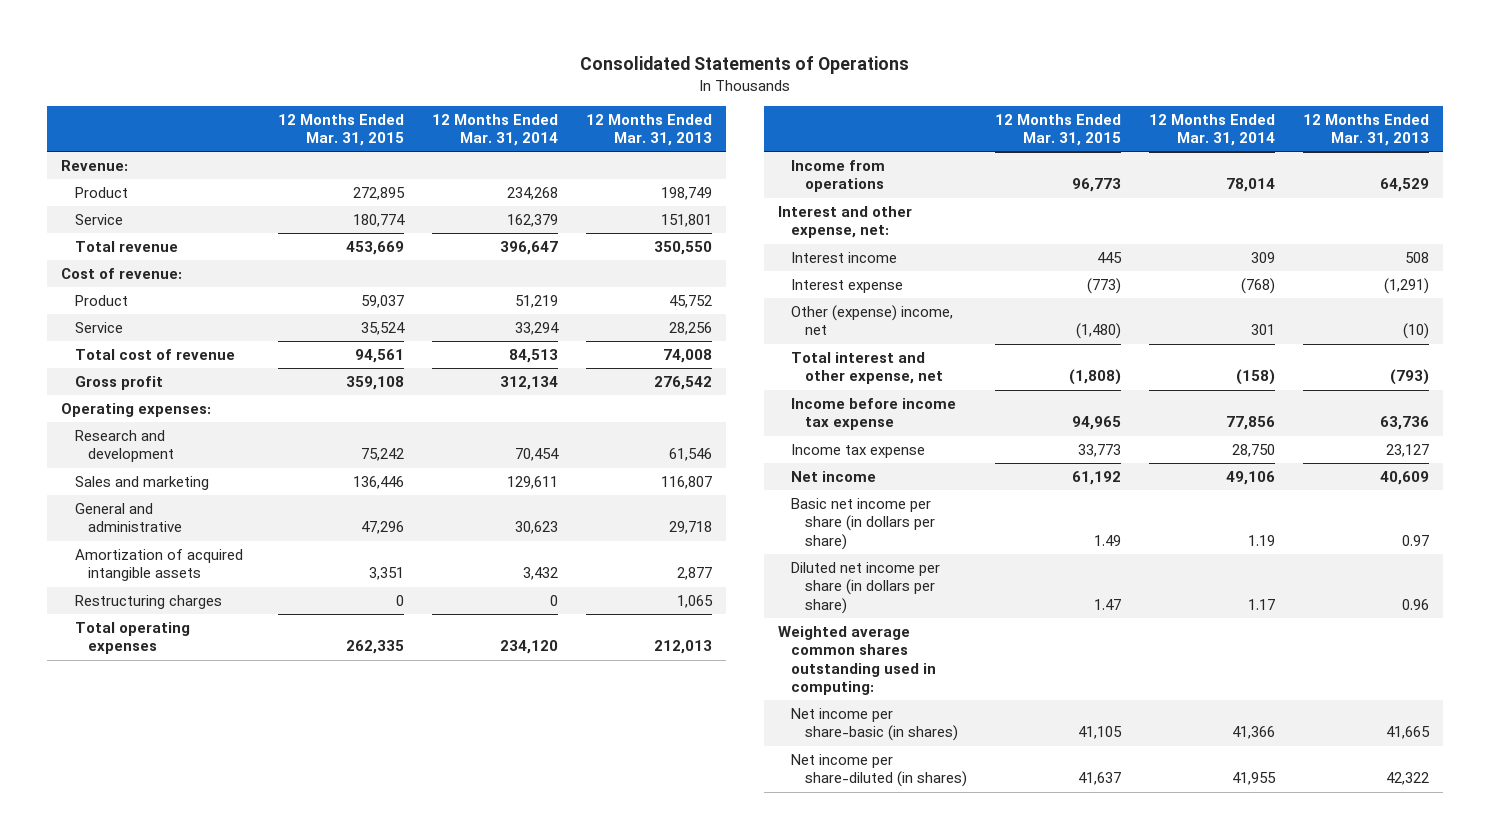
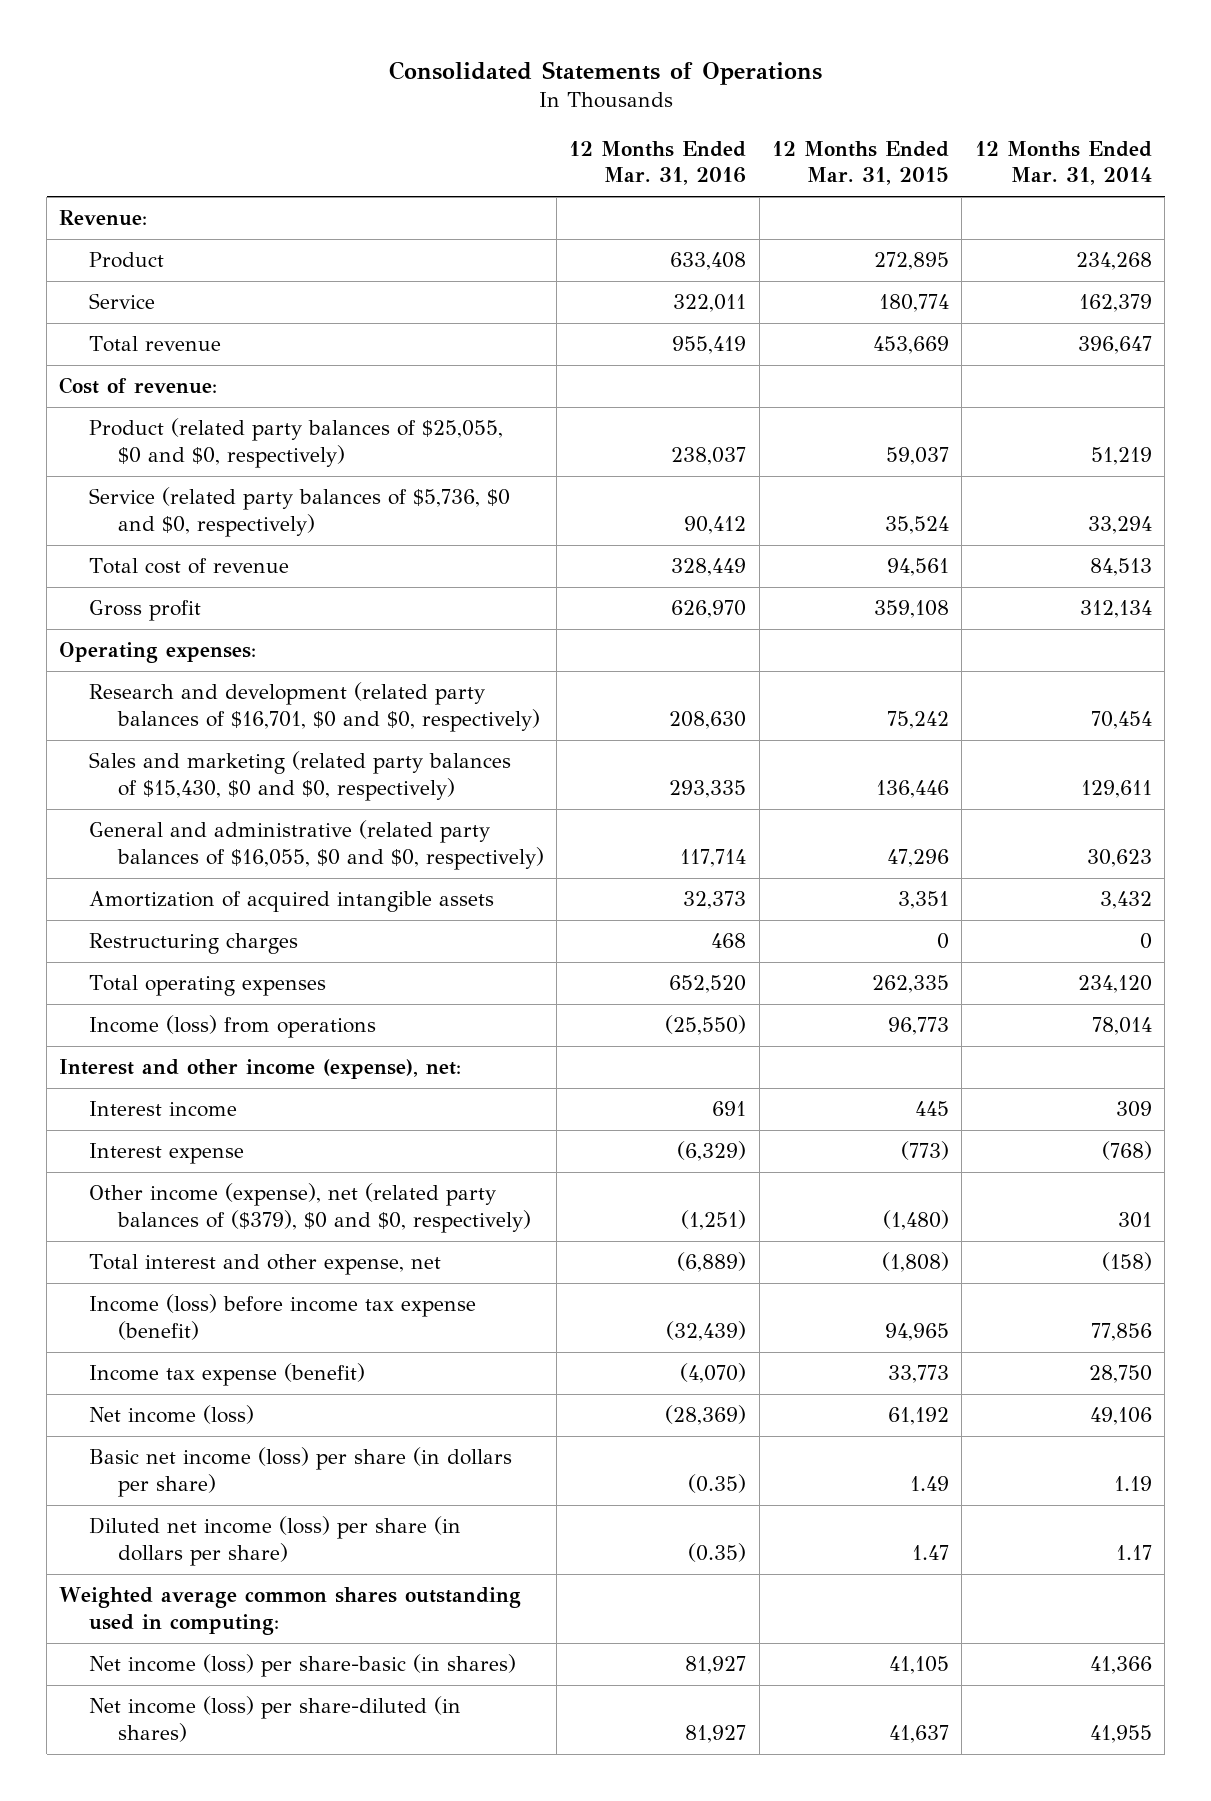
- | 12 Months Ended Mar. 31, 2015 | 12 Months Ended Mar. 31, 2014 | 12 Months Ended Mar. 31, 2013
+ | 12 Months Ended Mar. 31, 2016 | 12 Months Ended Mar. 31, 2015 | 12 Months Ended Mar. 31, 2014
- Product | 59,037 | 51,219 | 45,752
- Service | 35,524 | 33,294 | 28,256
+ Product (related party balances of $25,055, $0 and $0, respectively) | 238,037 | 59,037 | 51,219
+ Service (related party balances of $5,736, $0 and $0, respectively) | 90,412 | 35,524 | 33,294
- Research and development | 75,242 | 70,454 | 61,546
- Sales and marketing | 136,446 | 129,611 | 116,807
- General and administrative | 47,296 | 30,623 | 29,718
+ Research and development (related party balances of $16,701, $0 and $0, respectively) | 208,630 | 75,242 | 70,454
+ Sales and marketing (related party balances of $15,430, $0 and $0, respectively) | 293,335 | 136,446 | 129,611
+ General and administrative (related party balances of $16,055, $0 and $0, respectively) | 117,714 | 47,296 | 30,623
- Income from operations | 96,773 | 78,014 | 64,529
- Interest and other expense, net:
+ Income (loss) from operations | (25,550) | 96,773 | 78,014
+ Interest and other income (expense), net:
- Other (expense) income, net | (1,480) | 301 | (10)
+ Other income (expense), net (related party balances of ($379), $0 and $0, respectively) | (1,251) | (1,480) | 301
- Income before income tax expense | 94,965 | 77,856 | 63,736
- Income tax expense | 33,773 | 28,750 | 23,127
- Net income | 61,192 | 49,106 | 40,609
- Basic net income per share (in dollars per share) | 1.49 | 1.19 | 0.97
- Diluted net income per share (in dollars per share) | 1.47 | 1.17 | 0.96
+ Income (loss) before income tax expense (benefit) | (32,439) | 94,965 | 77,856
+ Income tax expense (benefit) | (4,070) | 33,773 | 28,750
+ Net income (loss) | (28,369) | 61,192 | 49,106
+ Basic net income (loss) per share (in dollars per share) | (0.35) | 1.49 | 1.19
+ Diluted net income (loss) per share (in dollars per share) | (0.35) | 1.47 | 1.17
- Net income per share-basic (in shares) | 41,105 | 41,366 | 41,665
- Net income per share-diluted (in shares) | 41,637 | 41,955 | 42,322
+ Net income (loss) per share-basic (in shares) | 81,927 | 41,105 | 41,366
+ Net income (loss) per share-diluted (in shares) | 81,927 | 41,637 | 41,955

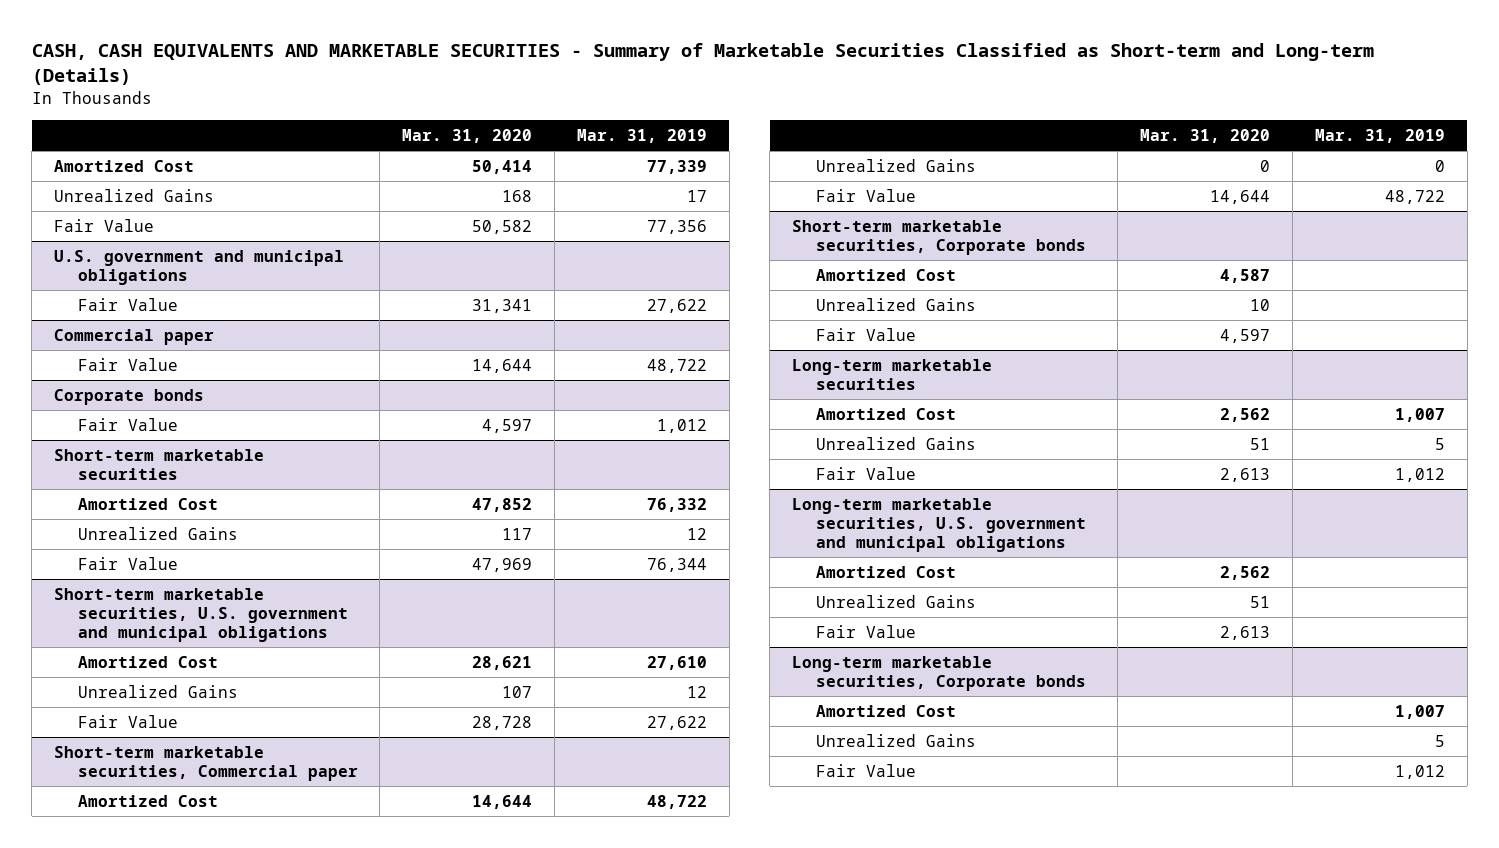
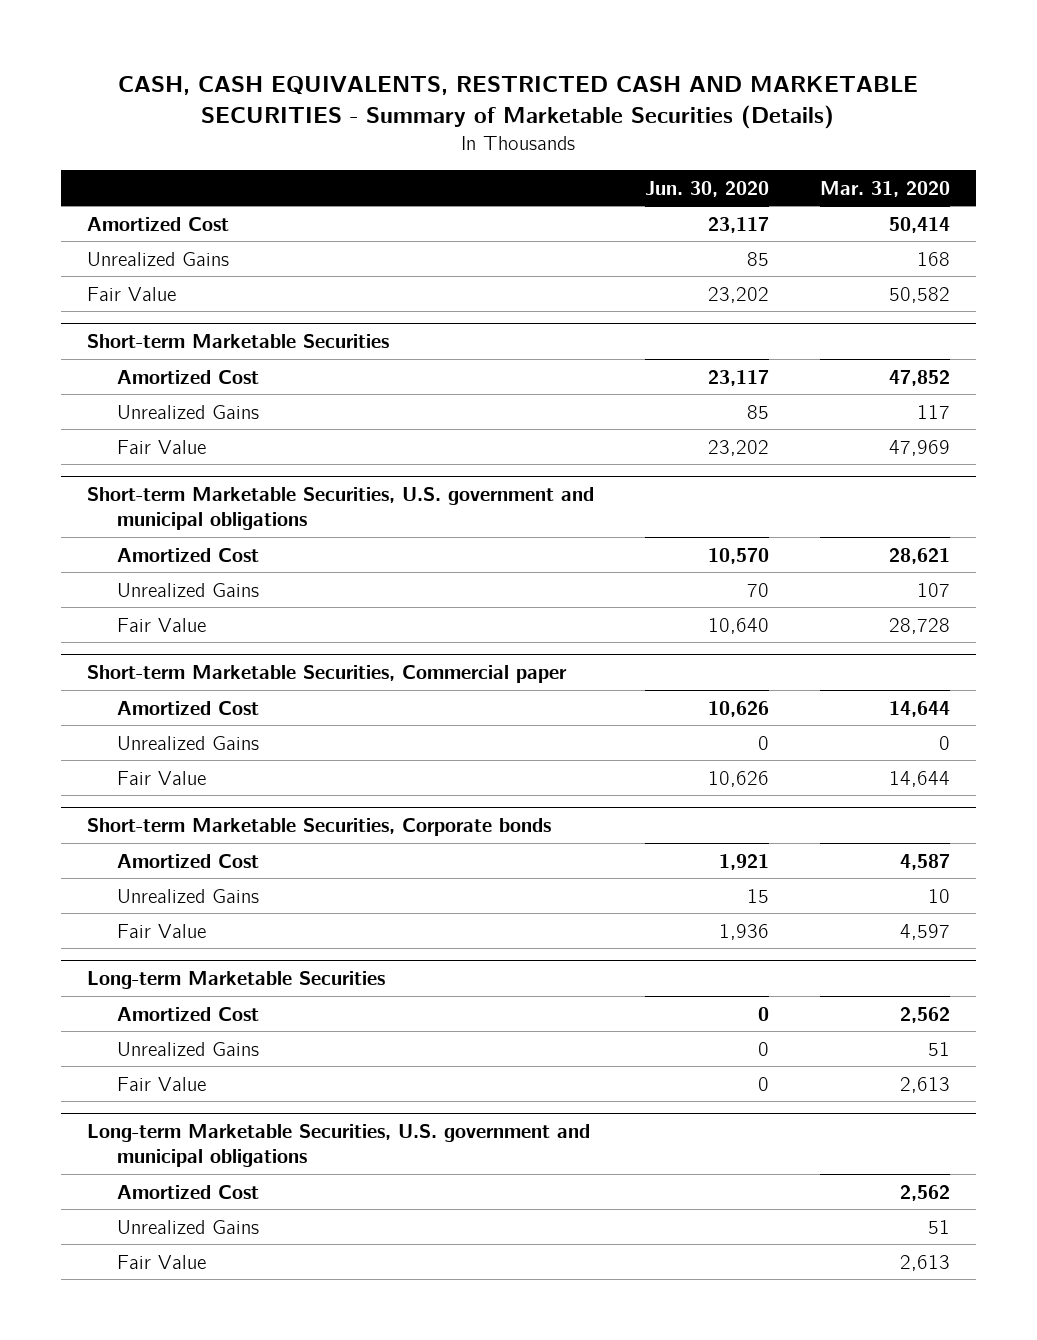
- CASH, CASH EQUIVALENTS AND MARKETABLE SECURITIES - Summary of Marketable Securities Classified as Short-term and Long-term (Details)
+ CASH, CASH EQUIVALENTS, RESTRICTED CASH AND MARKETABLE SECURITIES - Summary of Marketable Securities (Details)
- | Mar. 31, 2020 | Mar. 31, 2019
+ | Jun. 30, 2020 | Mar. 31, 2020
- U.S. government and municipal obligations
- Fair Value | 31,341 | 27,622
- Commercial paper
- Fair Value | 14,644 | 48,722
- Corporate bonds
- Fair Value | 4,597 | 1,012
- Short-term marketable securities
+ Short-term Marketable Securities
- Short-term marketable securities, U.S. government and municipal obligations
+ Short-term Marketable Securities, U.S. government and municipal obligations
- Short-term marketable securities, Commercial paper
+ Short-term Marketable Securities, Commercial paper
- Short-term marketable securities, Corporate bonds
+ Short-term Marketable Securities, Corporate bonds
- Long-term marketable securities
+ Long-term Marketable Securities
- Long-term marketable securities, U.S. government and municipal obligations
+ Long-term Marketable Securities, U.S. government and municipal obligations
- Long-term marketable securities, Corporate bonds
- Amortized Cost | | 1,007
- Unrealized Gains | | 5
- Fair Value | | 1,012

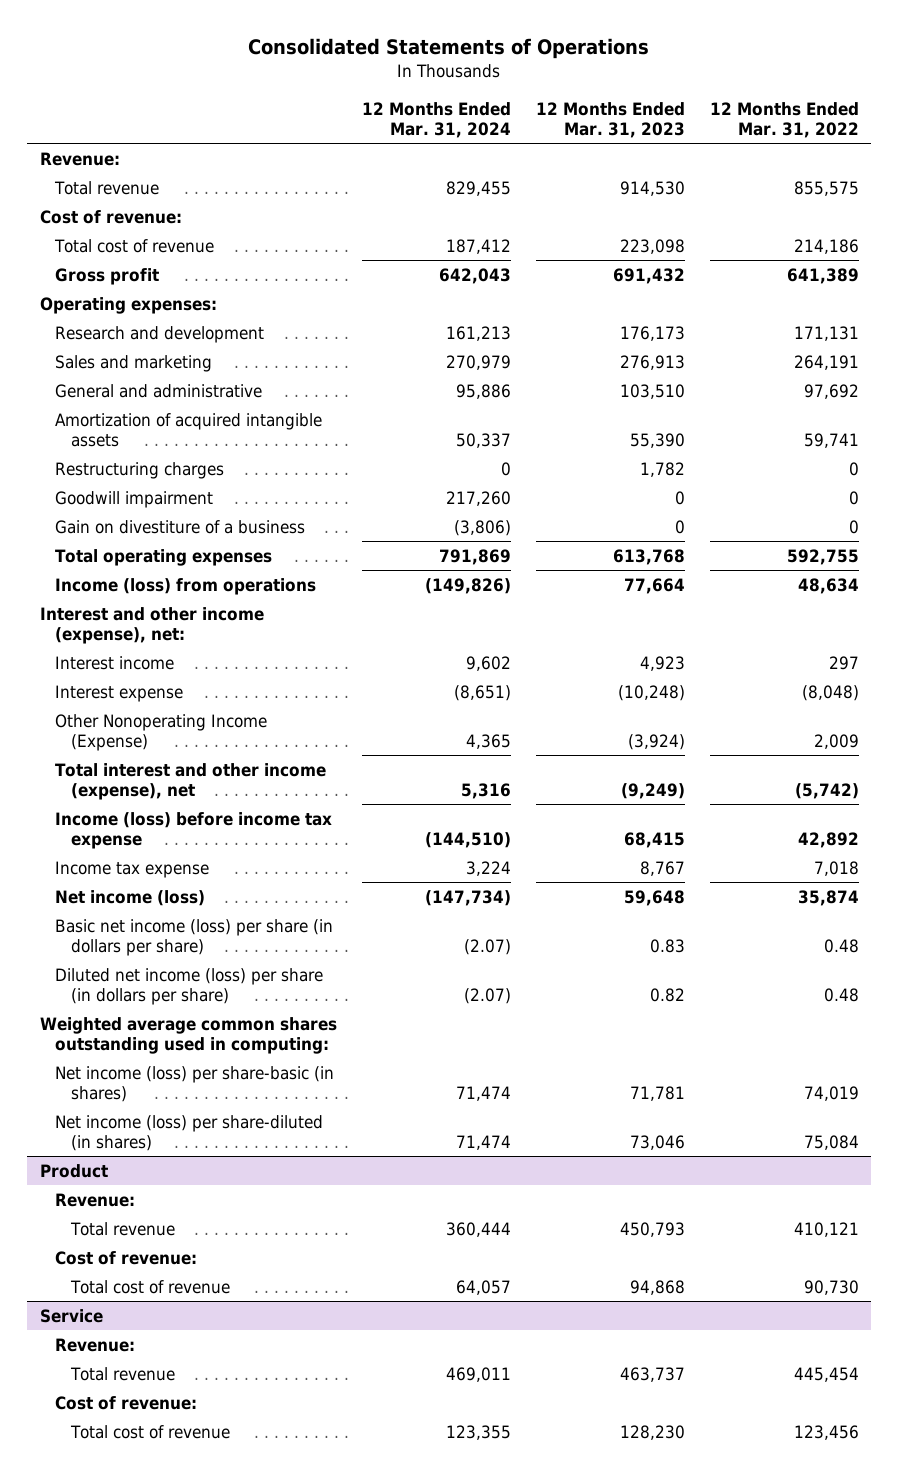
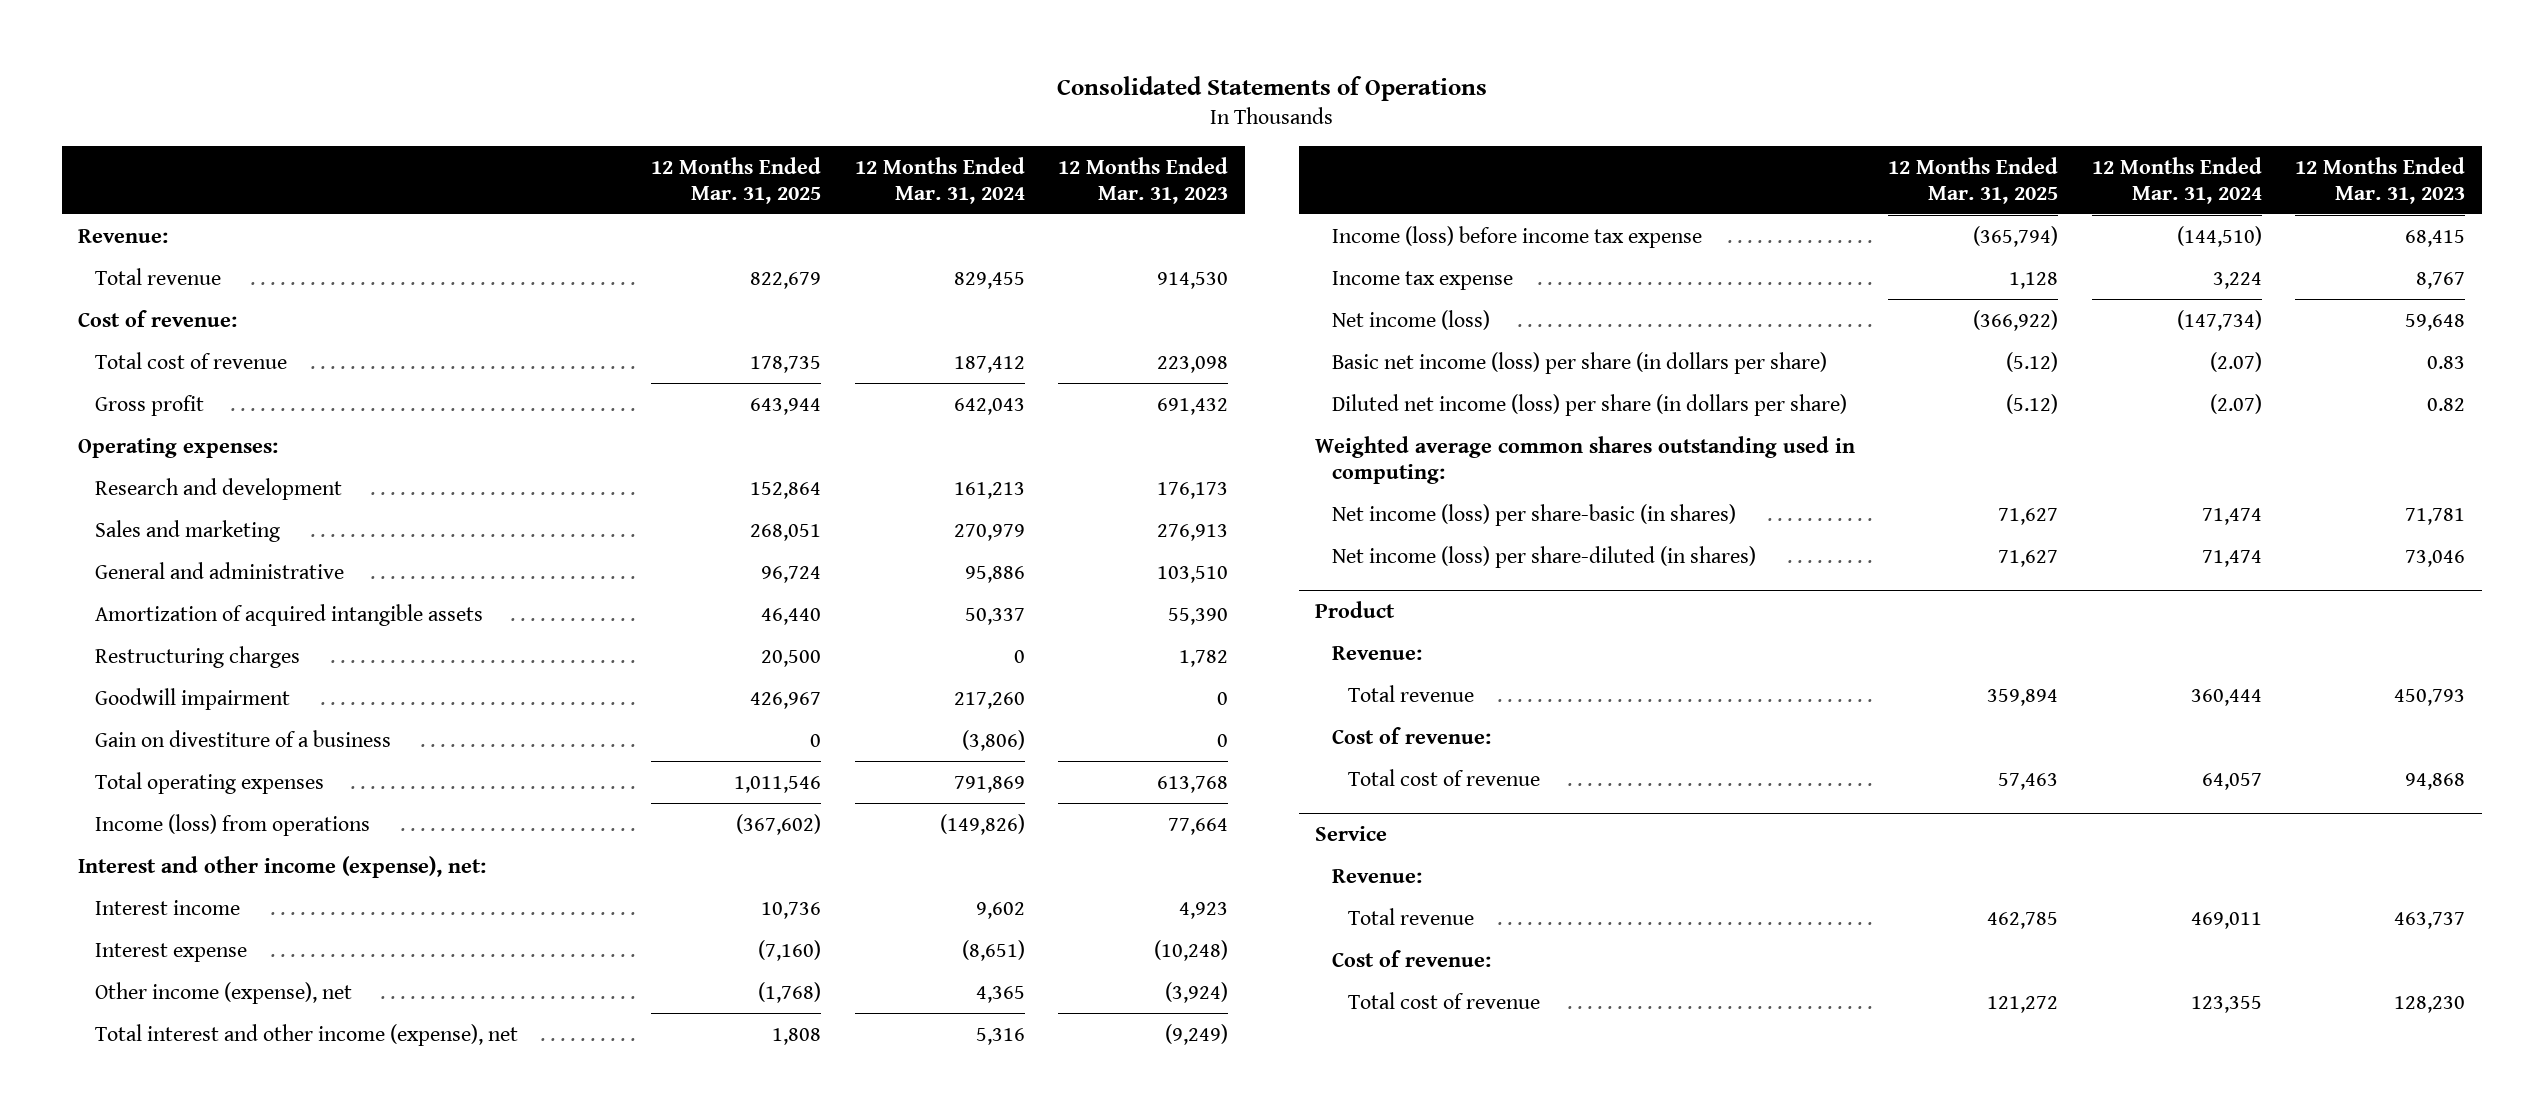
- | 12 Months Ended Mar. 31, 2024 | 12 Months Ended Mar. 31, 2023 | 12 Months Ended Mar. 31, 2022
+ | 12 Months Ended Mar. 31, 2025 | 12 Months Ended Mar. 31, 2024 | 12 Months Ended Mar. 31, 2023
- Other Nonoperating Income (Expense) | 4,365 | (3,924) | 2,009
+ Other income (expense), net | (1,768) | 4,365 | (3,924)

